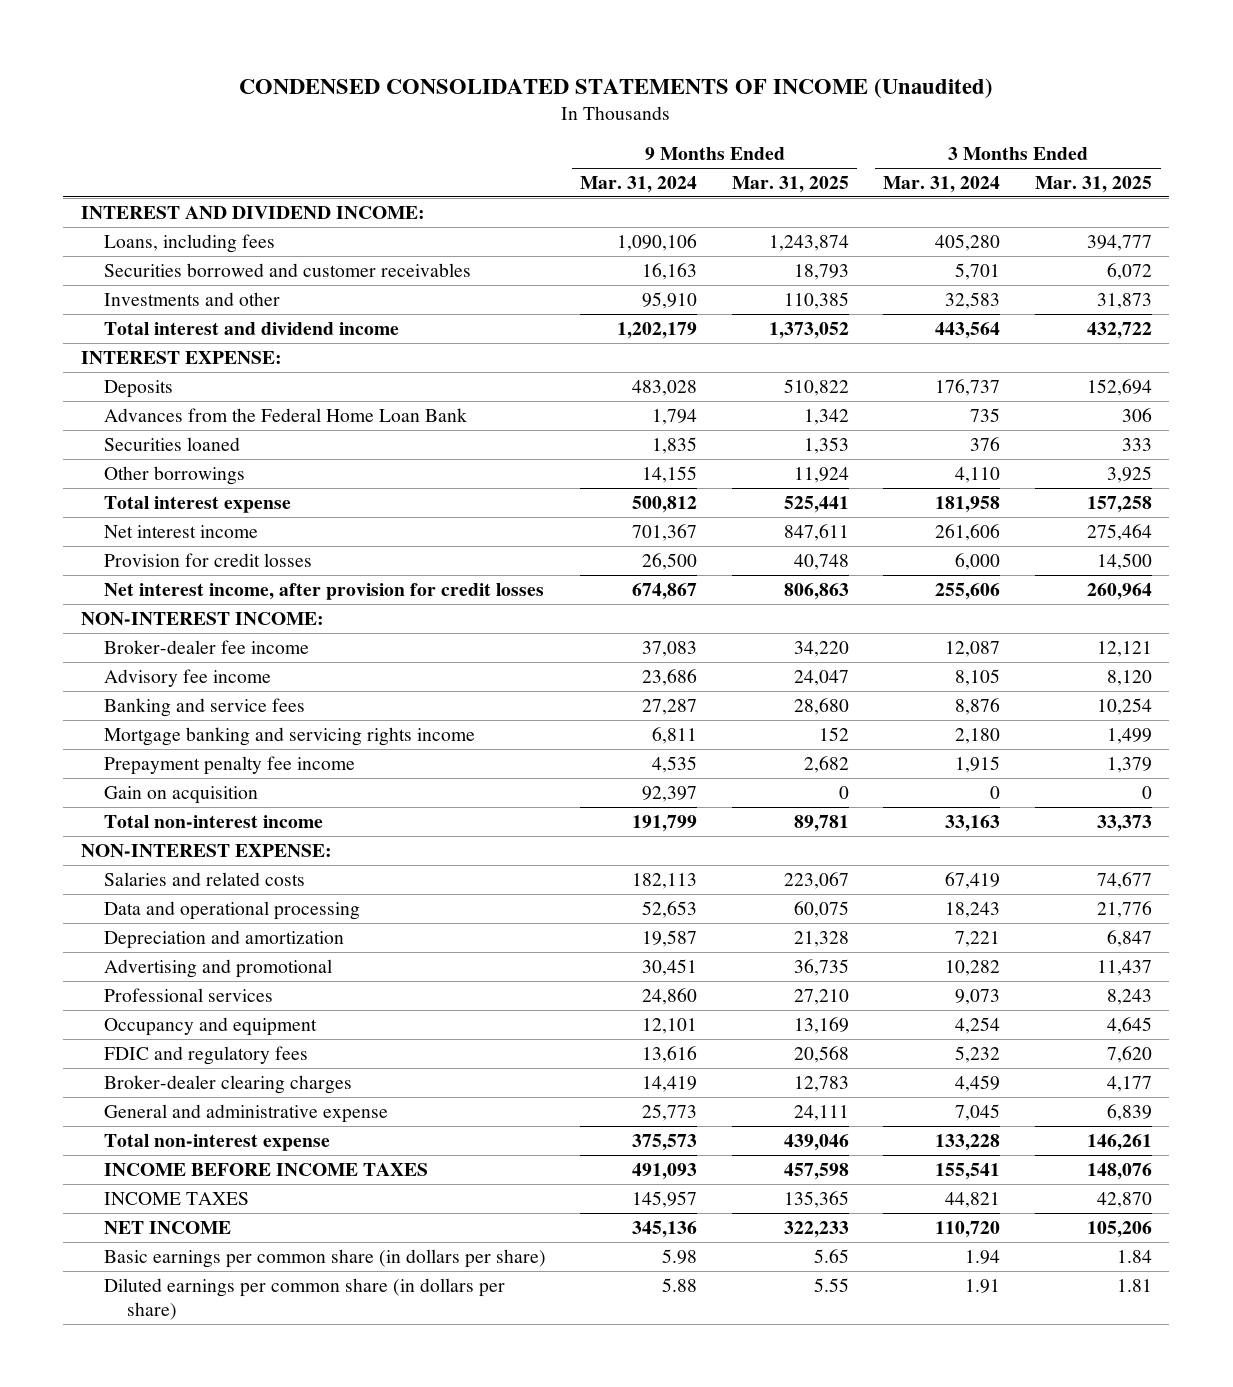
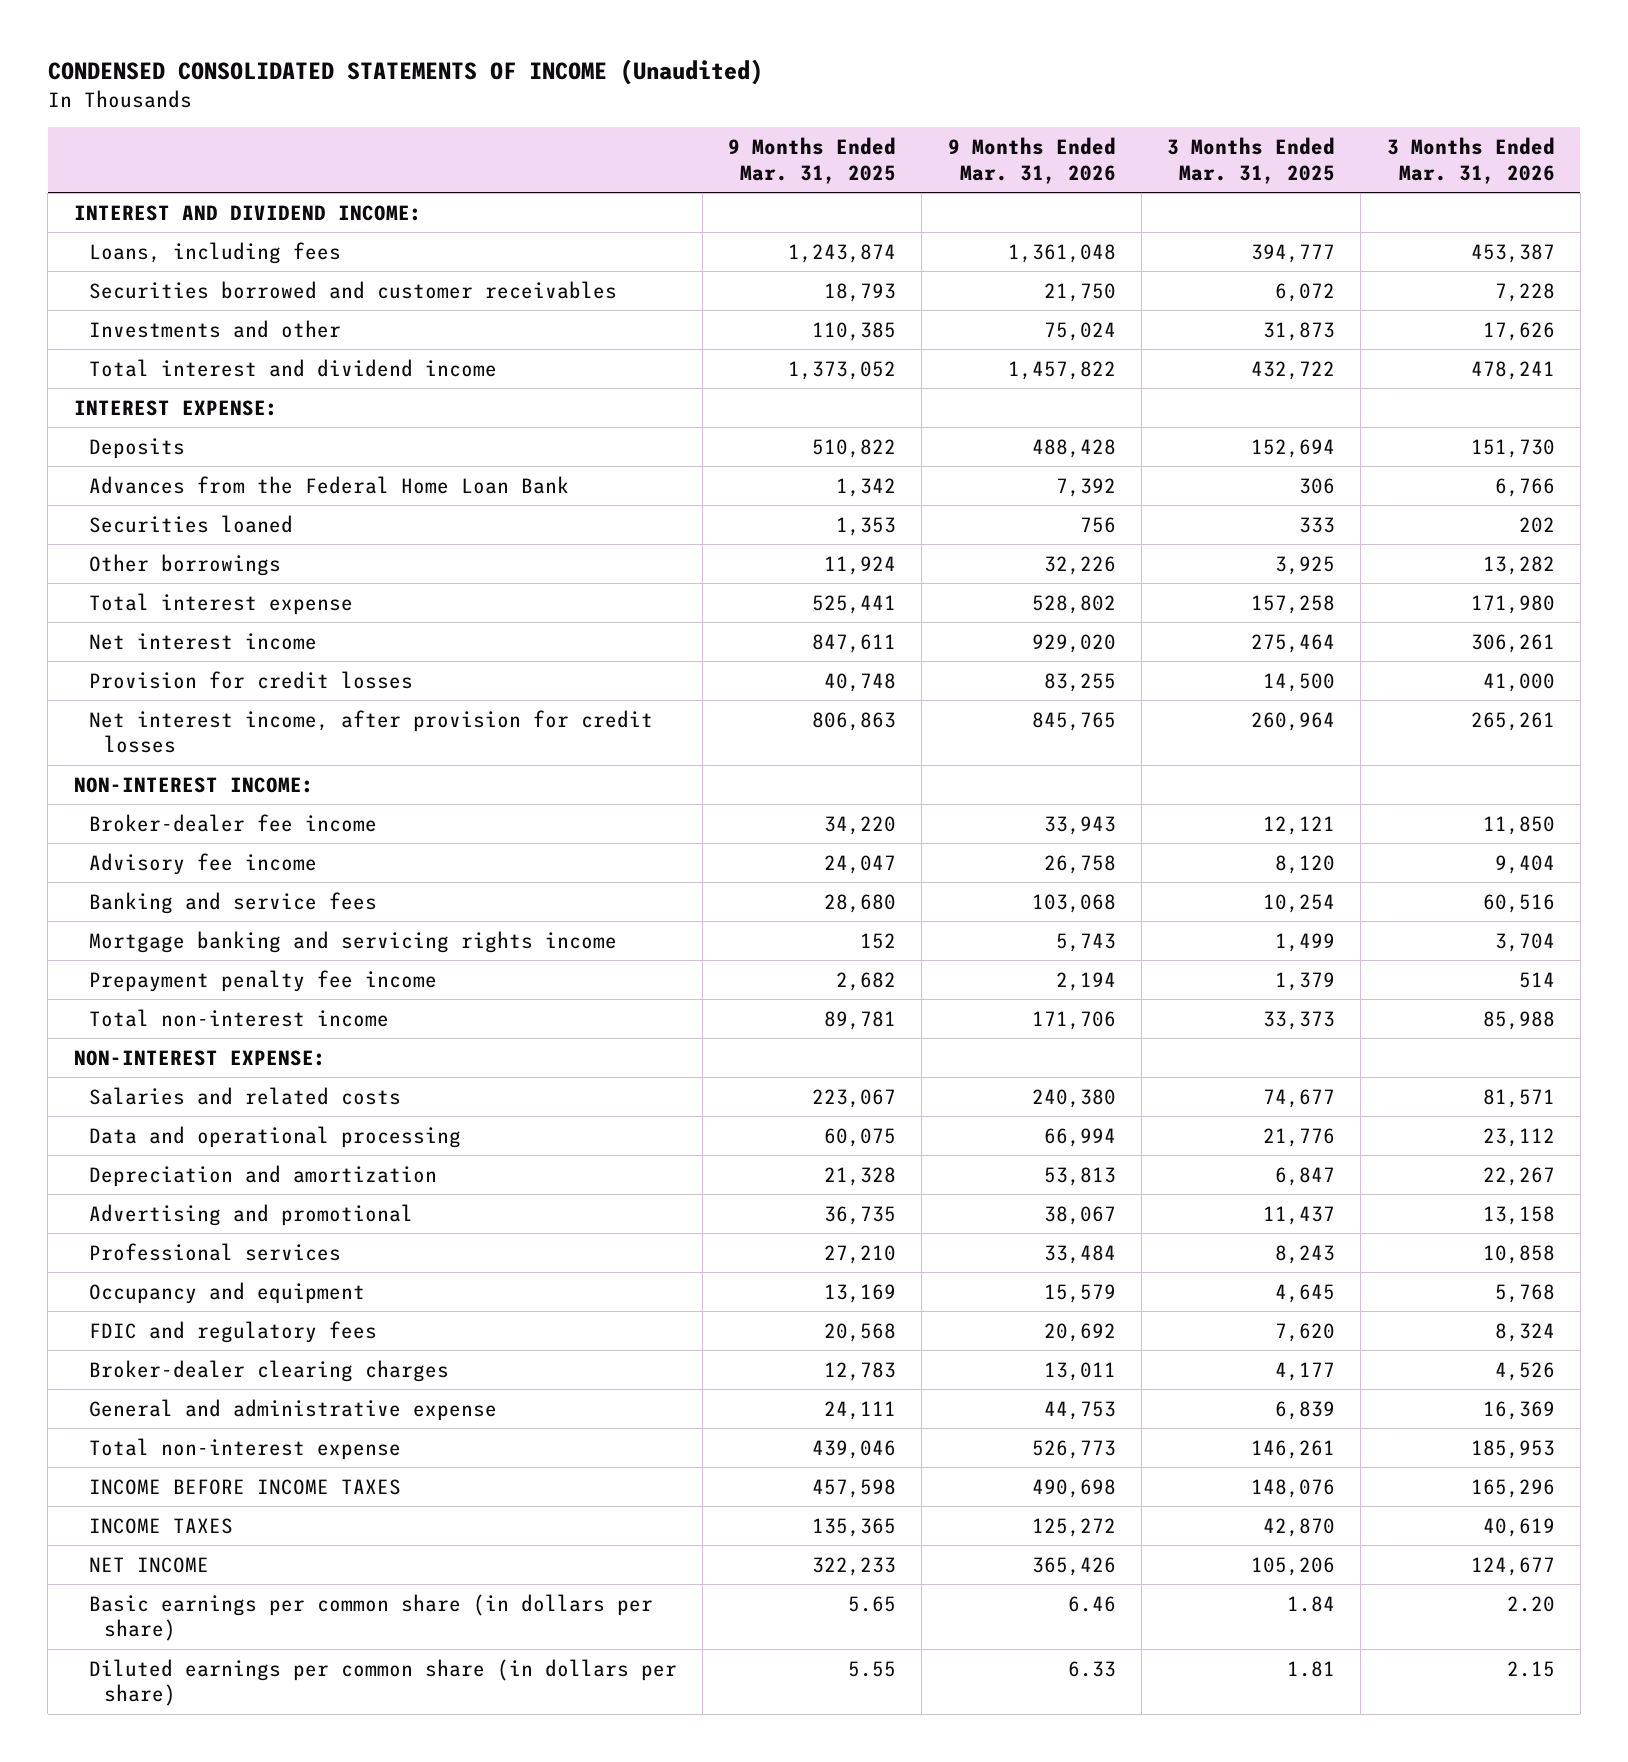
- | 9 Months Ended Mar. 31, 2024 | 9 Months Ended Mar. 31, 2025 | 3 Months Ended Mar. 31, 2024 | 3 Months Ended Mar. 31, 2025
+ | 9 Months Ended Mar. 31, 2025 | 9 Months Ended Mar. 31, 2026 | 3 Months Ended Mar. 31, 2025 | 3 Months Ended Mar. 31, 2026
- Gain on acquisition | 92,397 | 0 | 0 | 0

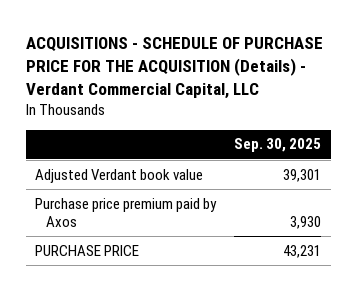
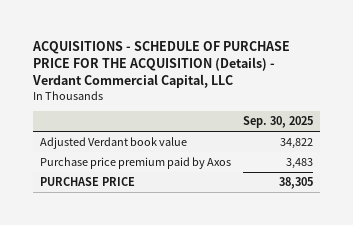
- Adjusted Verdant book value | 39,301
- Purchase price premium paid by Axos | 3,930
- PURCHASE PRICE | 43,231
+ Adjusted Verdant book value | 34,822
+ Purchase price premium paid by Axos | 3,483
+ PURCHASE PRICE | 38,305

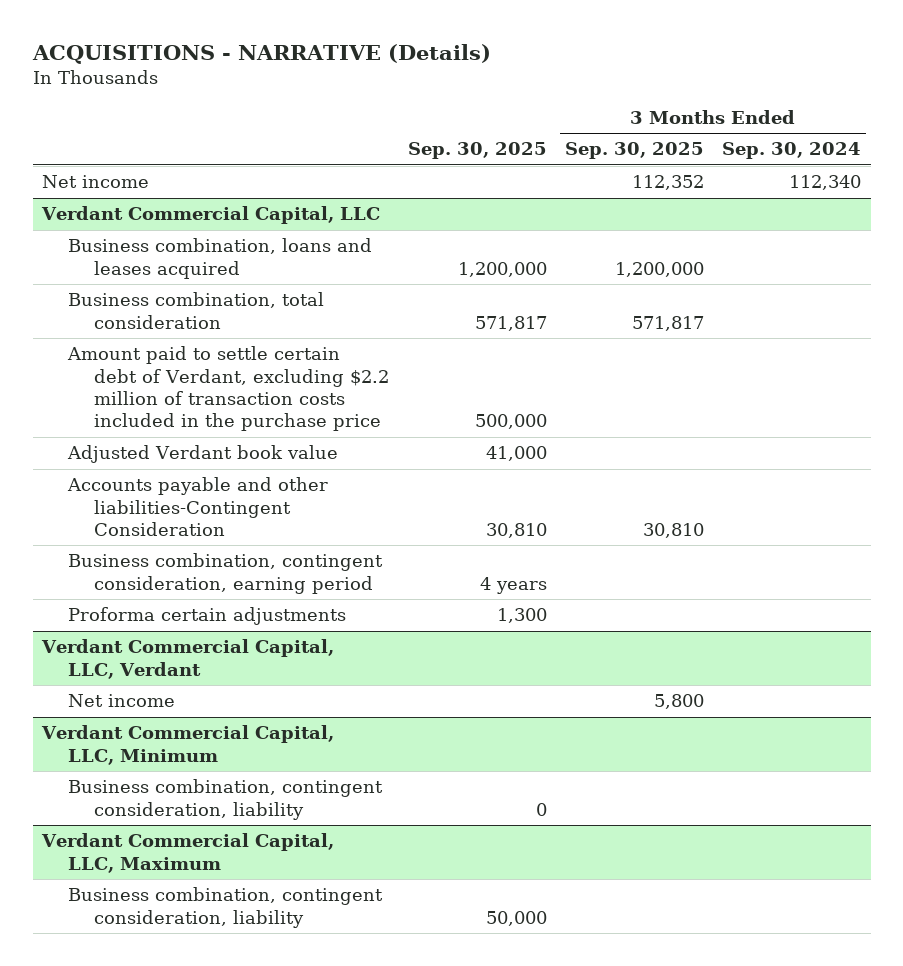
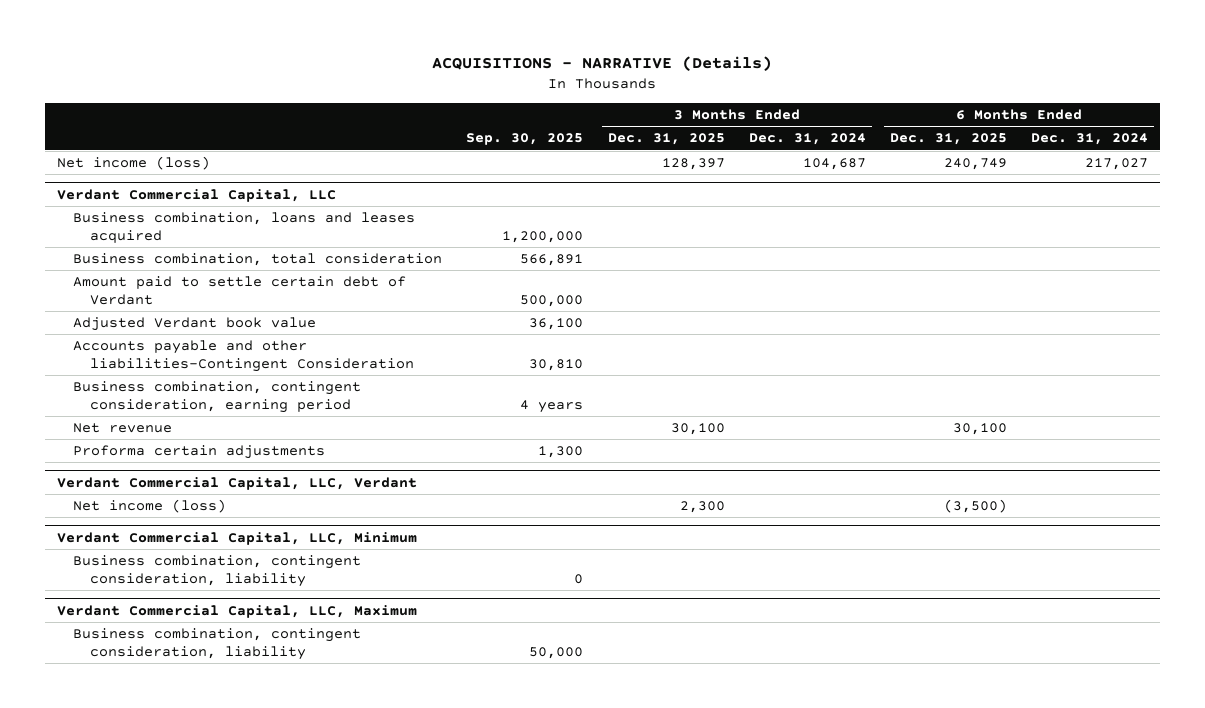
- | Sep. 30, 2025 | 3 Months Ended Sep. 30, 2025 | 3 Months Ended Sep. 30, 2024
+ | Sep. 30, 2025 | 3 Months Ended Dec. 31, 2025 | 3 Months Ended Dec. 31, 2024 | 6 Months Ended Dec. 31, 2025 | 6 Months Ended Dec. 31, 2024
- Net income | | 112,352 | 112,340
+ Net income (loss) | | 128,397 | 104,687 | 240,749 | 217,027
@ Verdant Commercial Capital, LLC
- Business combination, total consideration | 571,817 | 571,817 |
- Amount paid to settle certain debt of Verdant, excluding $2.2 million of transaction costs included in the purchase price | 500,000 | |
- Adjusted Verdant book value | 41,000 | |
+ Business combination, total consideration | 566,891 | | | |
+ Amount paid to settle certain debt of Verdant | 500,000 | | | |
+ Adjusted Verdant book value | 36,100 | | | |
+ Net revenue | | 30,100 | | 30,100 |
@ Verdant Commercial Capital, LLC, Verdant
- Net income | | 5,800 |
+ Net income (loss) | | 2,300 | | (3,500) |

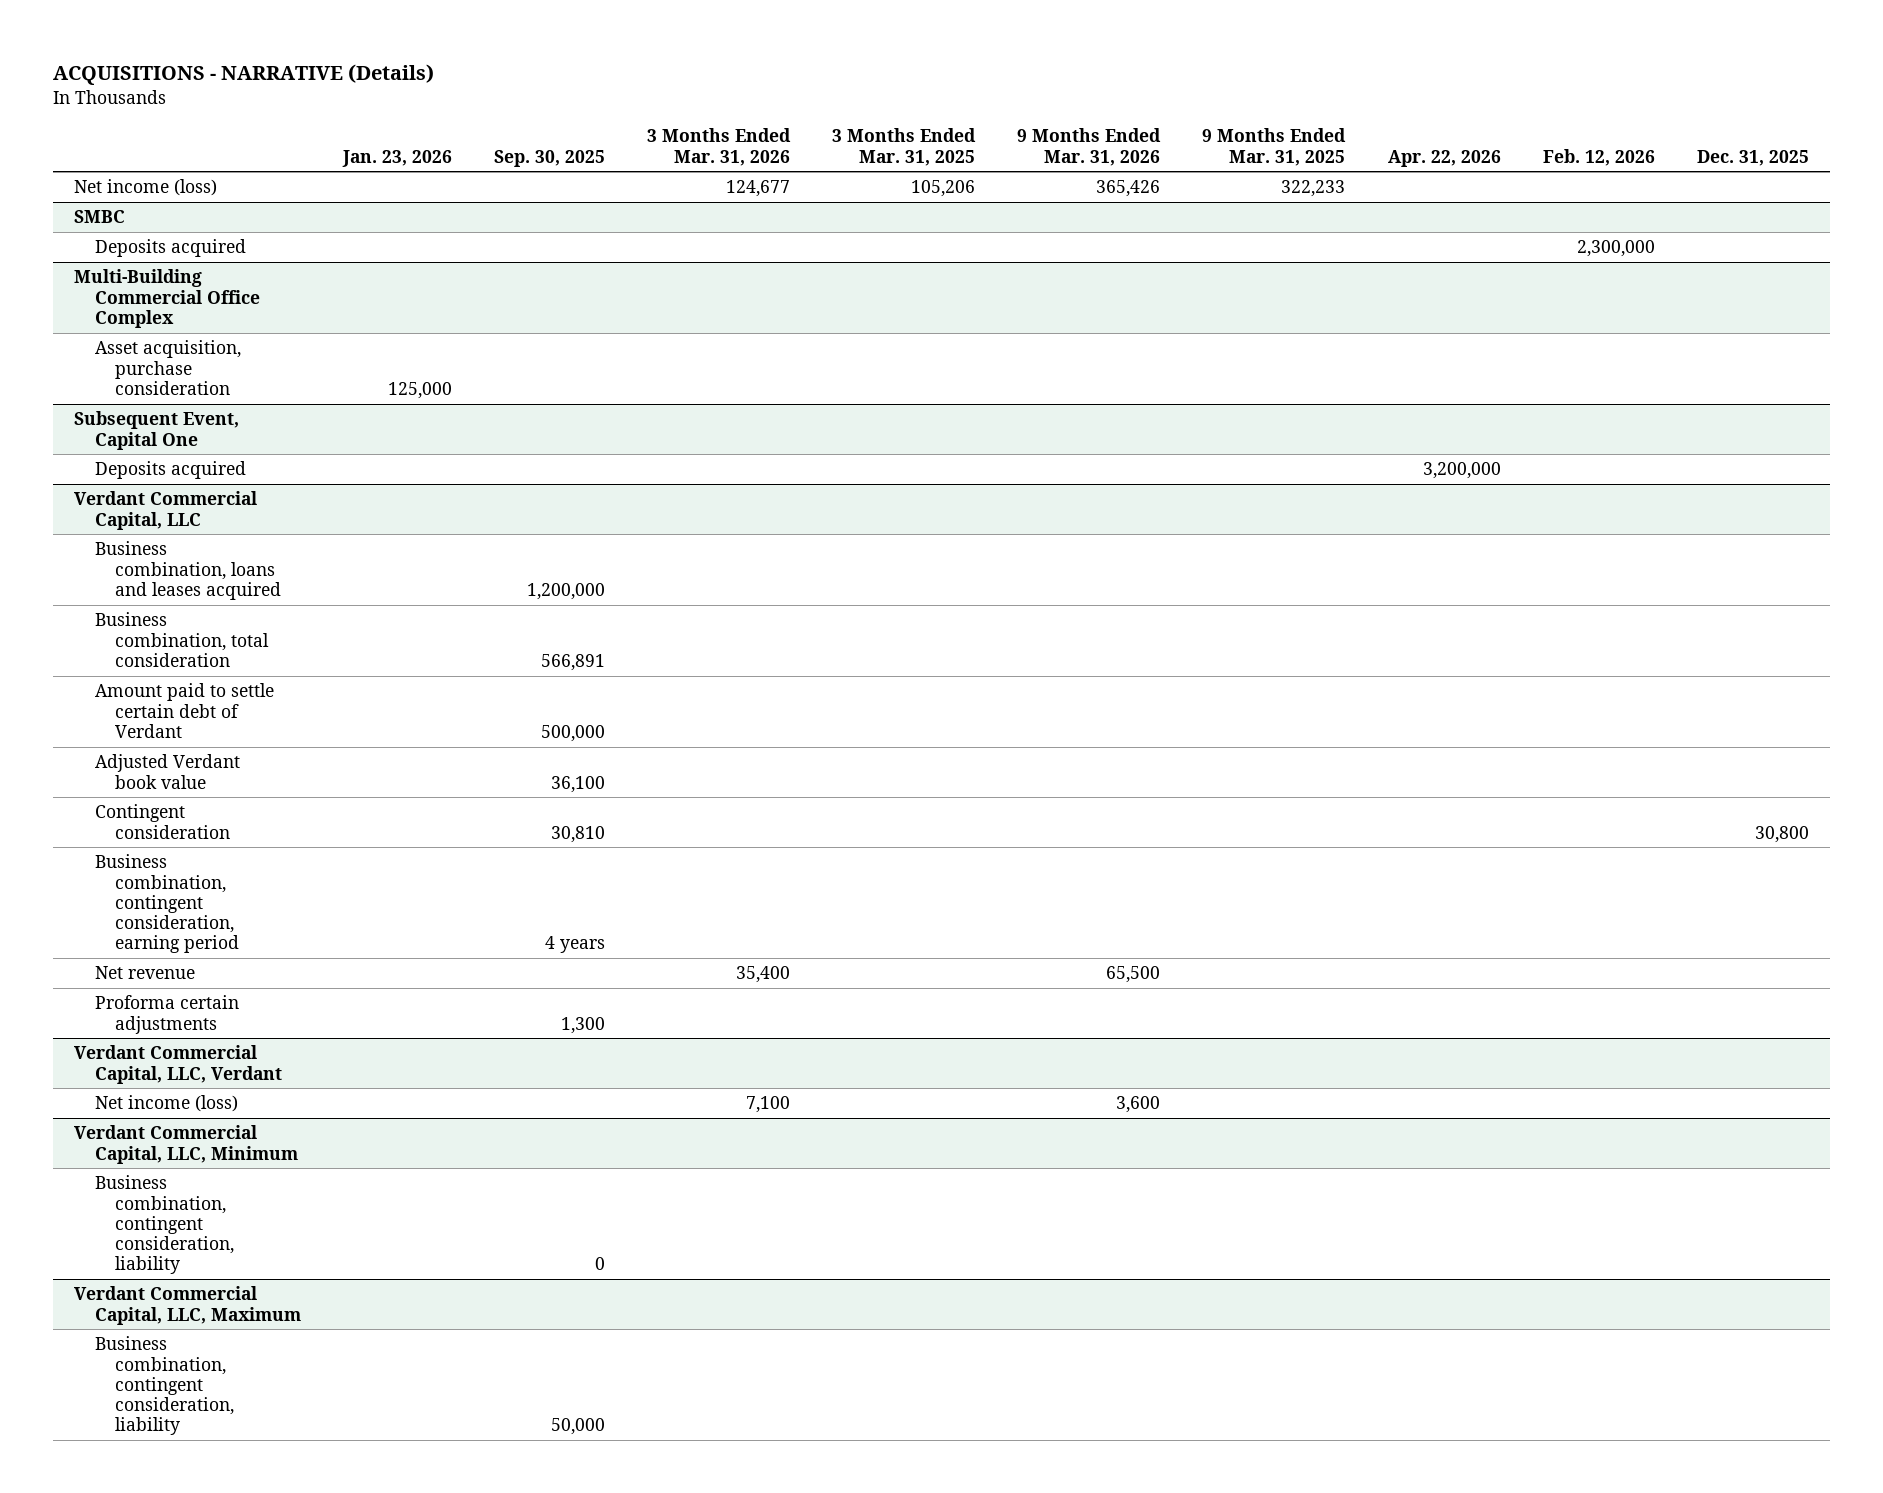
- | Sep. 30, 2025 | 3 Months Ended Dec. 31, 2025 | 3 Months Ended Dec. 31, 2024 | 6 Months Ended Dec. 31, 2025 | 6 Months Ended Dec. 31, 2024
+ | Jan. 23, 2026 | Sep. 30, 2025 | 3 Months Ended Mar. 31, 2026 | 3 Months Ended Mar. 31, 2025 | 9 Months Ended Mar. 31, 2026 | 9 Months Ended Mar. 31, 2025 | Apr. 22, 2026 | Feb. 12, 2026 | Dec. 31, 2025
+ SMBC
+ Deposits acquired | | | | | | | | 2,300,000 |
+ Multi-Building Commercial Office Complex
+ Asset acquisition, purchase consideration | 125,000 | | | | | | | |
+ Subsequent Event, Capital One
+ Deposits acquired | | | | | | | 3,200,000 | |
@ Verdant Commercial Capital, LLC
- Accounts payable and other liabilities-Contingent Consideration | 30,810 | | | |
+ Contingent consideration | | 30,810 | | | | | | | 30,800

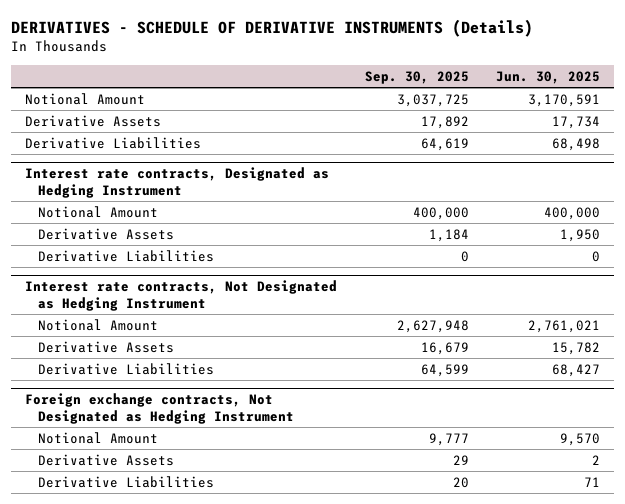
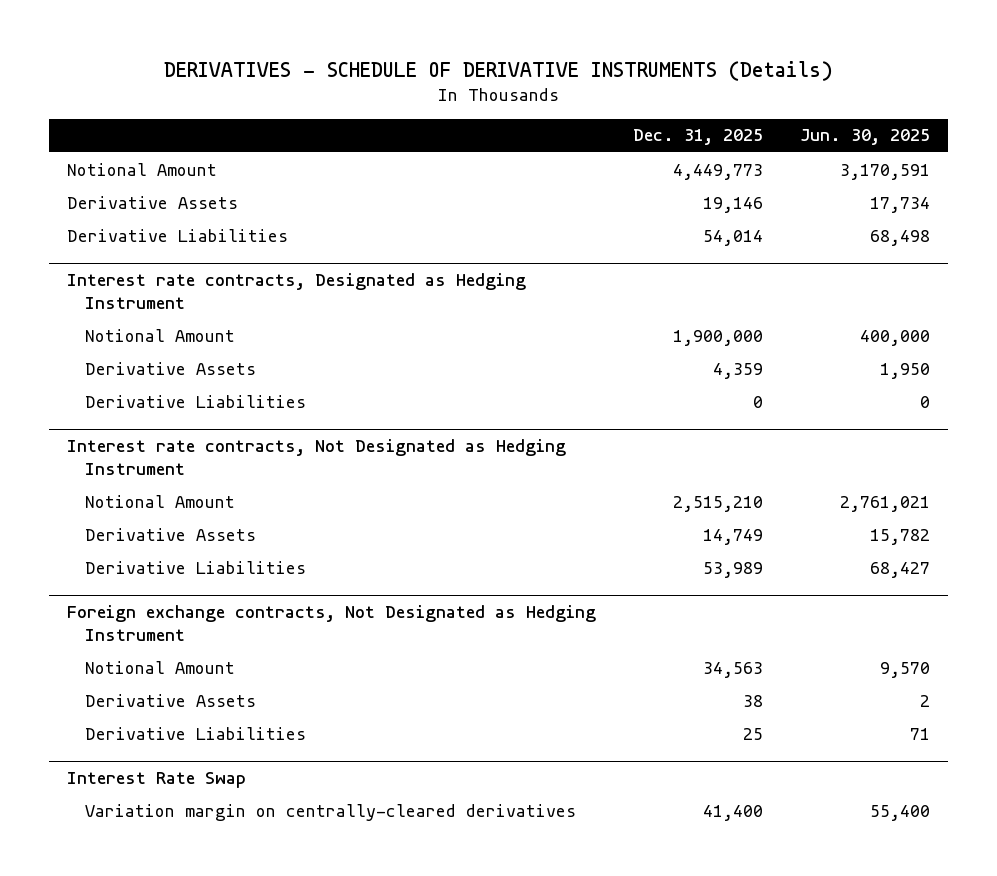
- | Sep. 30, 2025 | Jun. 30, 2025
+ | Dec. 31, 2025 | Jun. 30, 2025
+ Interest Rate Swap
+ Variation margin on centrally-cleared derivatives | 41,400 | 55,400

